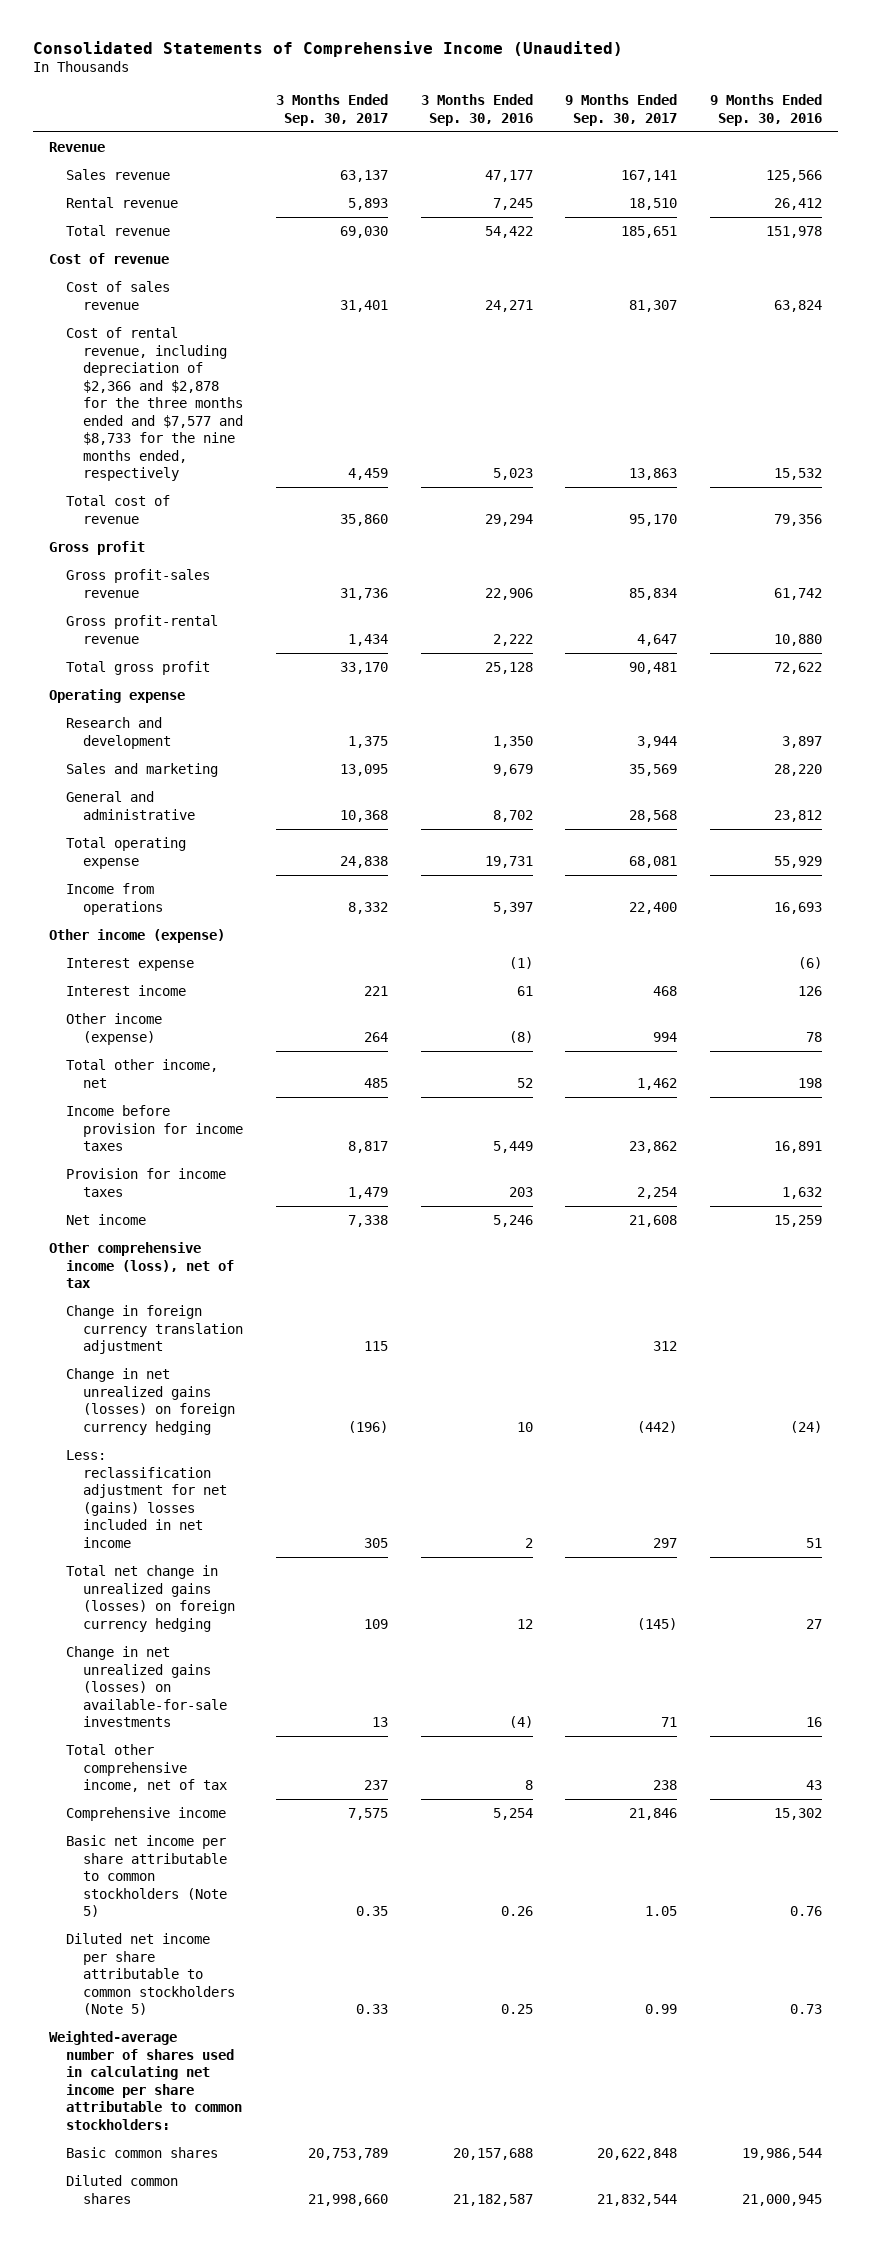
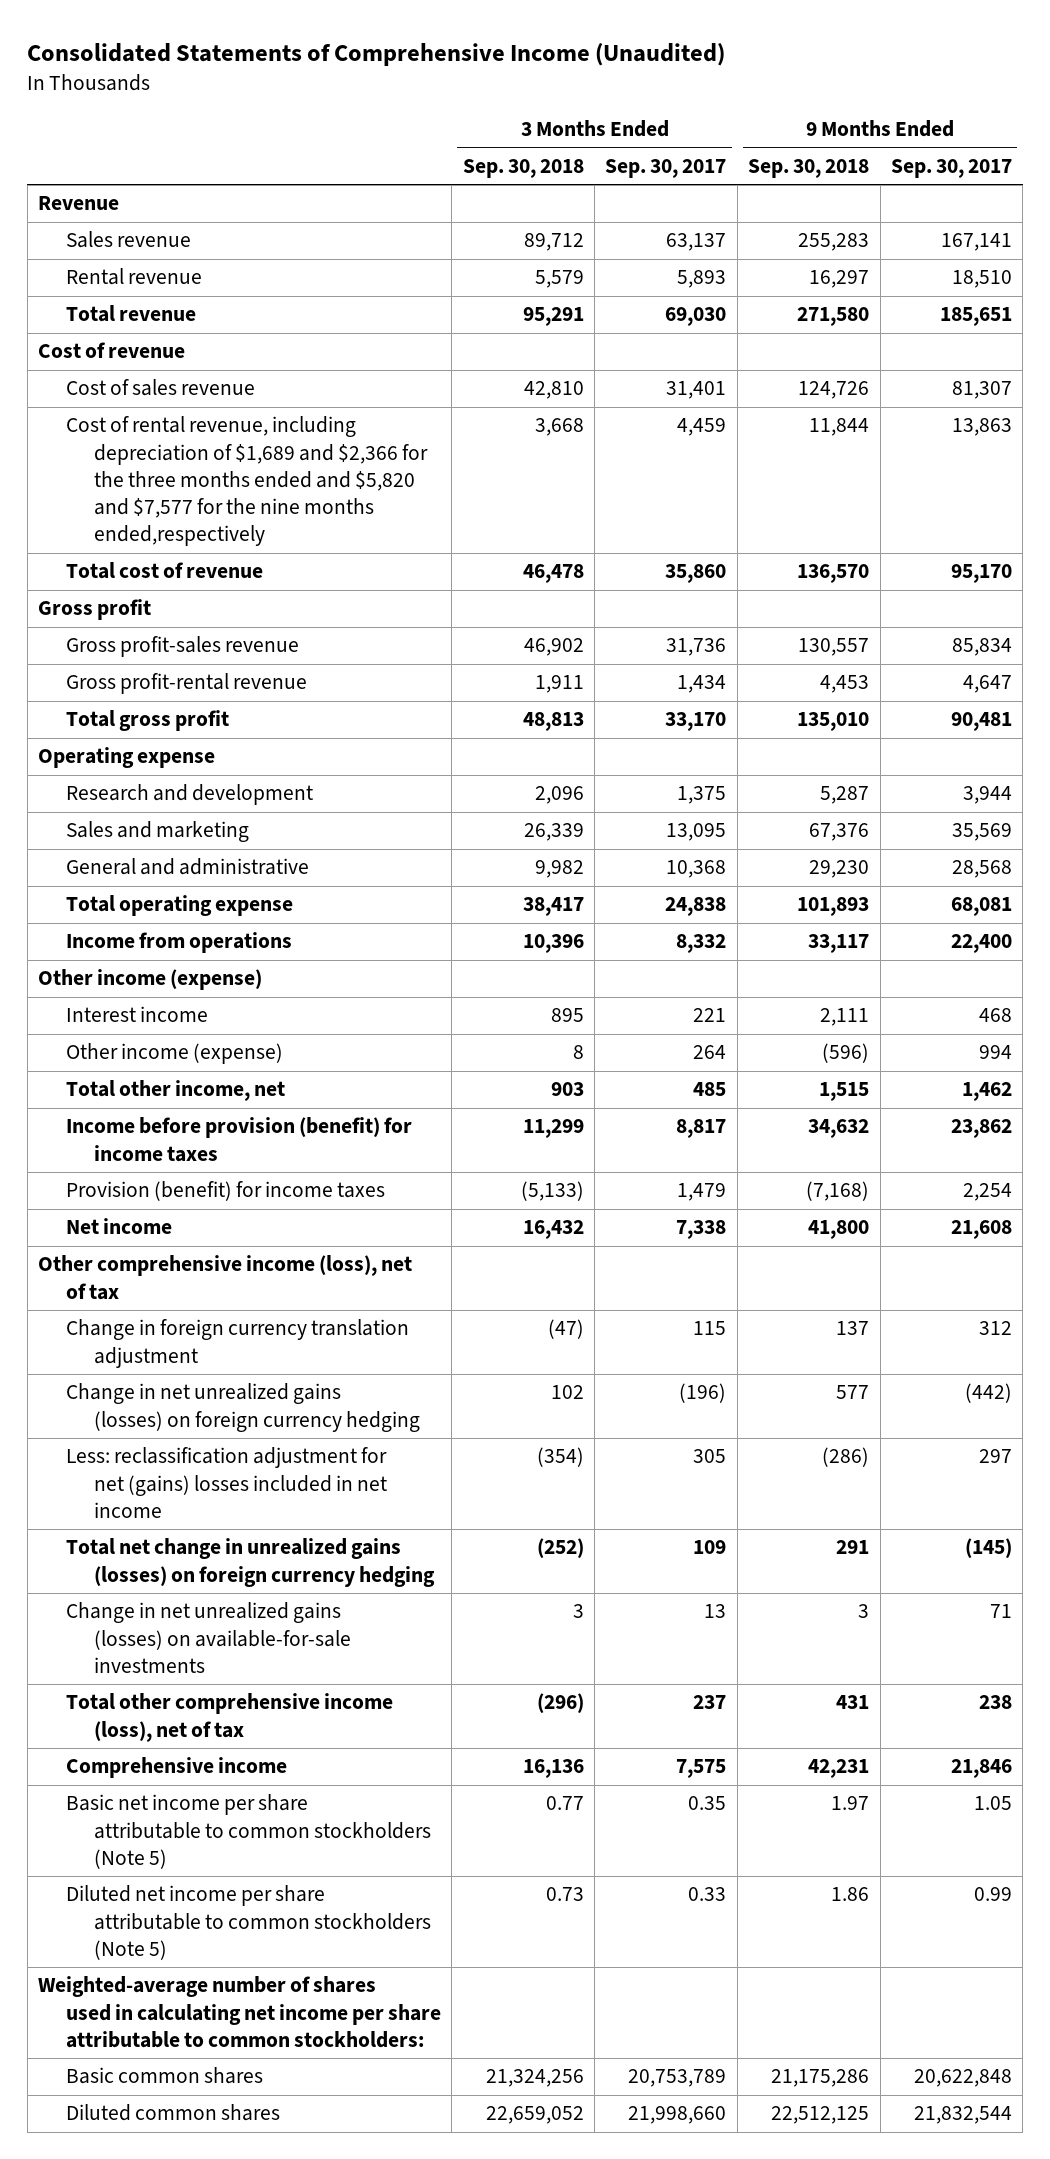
- | 3 Months Ended Sep. 30, 2017 | 3 Months Ended Sep. 30, 2016 | 9 Months Ended Sep. 30, 2017 | 9 Months Ended Sep. 30, 2016
+ | 3 Months Ended Sep. 30, 2018 | 3 Months Ended Sep. 30, 2017 | 9 Months Ended Sep. 30, 2018 | 9 Months Ended Sep. 30, 2017
- Cost of rental revenue, including depreciation of $2,366 and $2,878 for the three months ended and $7,577 and $8,733 for the nine months ended, respectively | 4,459 | 5,023 | 13,863 | 15,532
+ Cost of rental revenue, including depreciation of $1,689 and $2,366 for the three months ended and $5,820 and $7,577 for the nine months ended,respectively | 3,668 | 4,459 | 11,844 | 13,863
- Interest expense | | (1) | | (6)
- Income before provision for income taxes | 8,817 | 5,449 | 23,862 | 16,891
- Provision for income taxes | 1,479 | 203 | 2,254 | 1,632
+ Income before provision (benefit) for income taxes | 11,299 | 8,817 | 34,632 | 23,862
+ Provision (benefit) for income taxes | (5,133) | 1,479 | (7,168) | 2,254
- Total other comprehensive income, net of tax | 237 | 8 | 238 | 43
+ Total other comprehensive income (loss), net of tax | (296) | 237 | 431 | 238

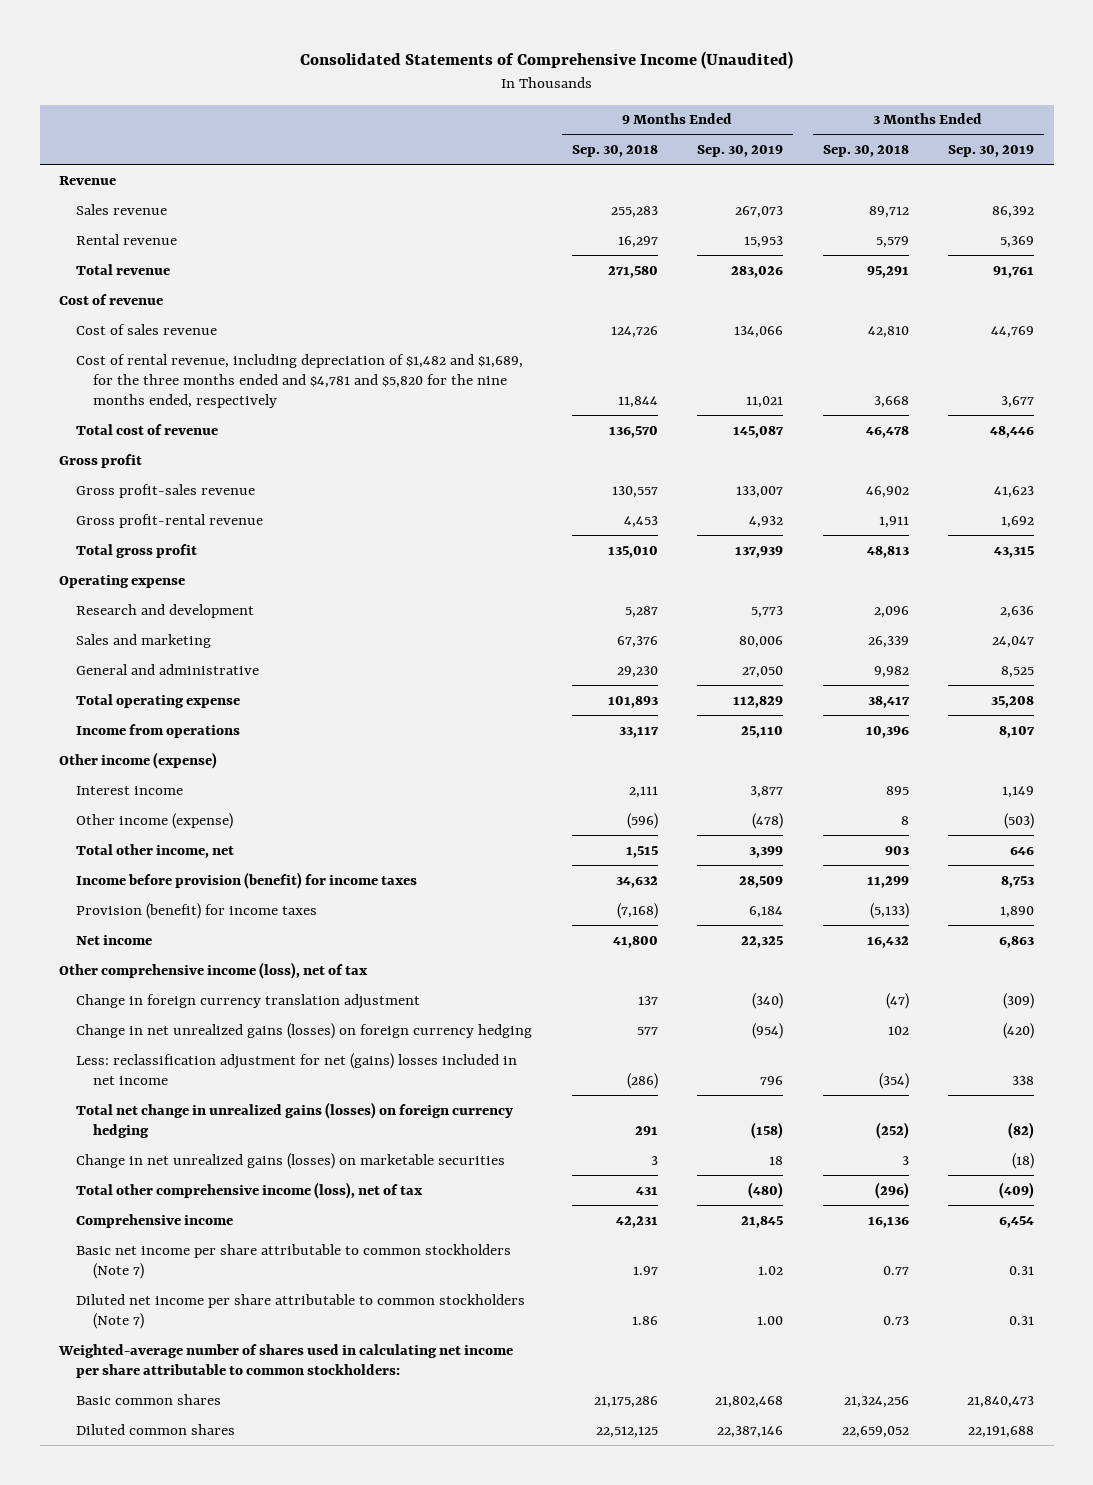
- | 3 Months Ended Sep. 30, 2018 | 3 Months Ended Sep. 30, 2017 | 9 Months Ended Sep. 30, 2018 | 9 Months Ended Sep. 30, 2017
+ | 9 Months Ended Sep. 30, 2018 | 9 Months Ended Sep. 30, 2019 | 3 Months Ended Sep. 30, 2018 | 3 Months Ended Sep. 30, 2019
- Cost of rental revenue, including depreciation of $1,689 and $2,366 for the three months ended and $5,820 and $7,577 for the nine months ended,respectively | 3,668 | 4,459 | 11,844 | 13,863
+ Cost of rental revenue, including depreciation of $1,482 and $1,689, for the three months ended and $4,781 and $5,820 for the nine months ended, respectively | 11,844 | 11,021 | 3,668 | 3,677
- Change in net unrealized gains (losses) on available-for-sale investments | 3 | 13 | 3 | 71
+ Change in net unrealized gains (losses) on marketable securities | 3 | 18 | 3 | (18)
- Basic net income per share attributable to common stockholders (Note 5) | 0.77 | 0.35 | 1.97 | 1.05
- Diluted net income per share attributable to common stockholders (Note 5) | 0.73 | 0.33 | 1.86 | 0.99
+ Basic net income per share attributable to common stockholders (Note 7) | 1.97 | 1.02 | 0.77 | 0.31
+ Diluted net income per share attributable to common stockholders (Note 7) | 1.86 | 1.00 | 0.73 | 0.31

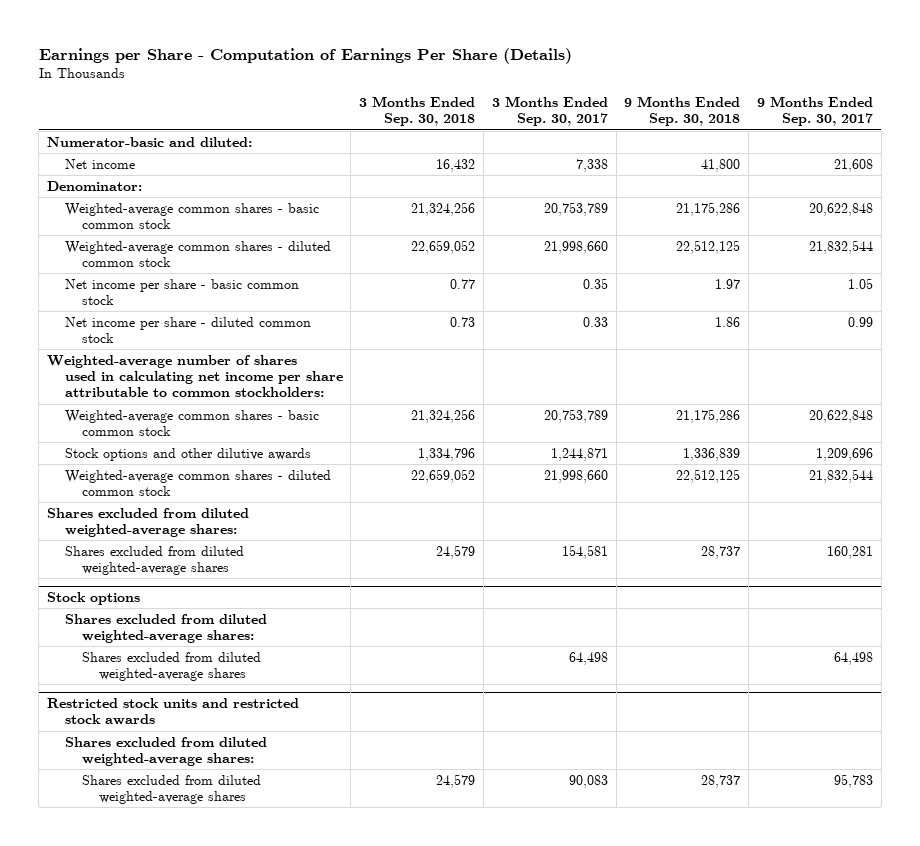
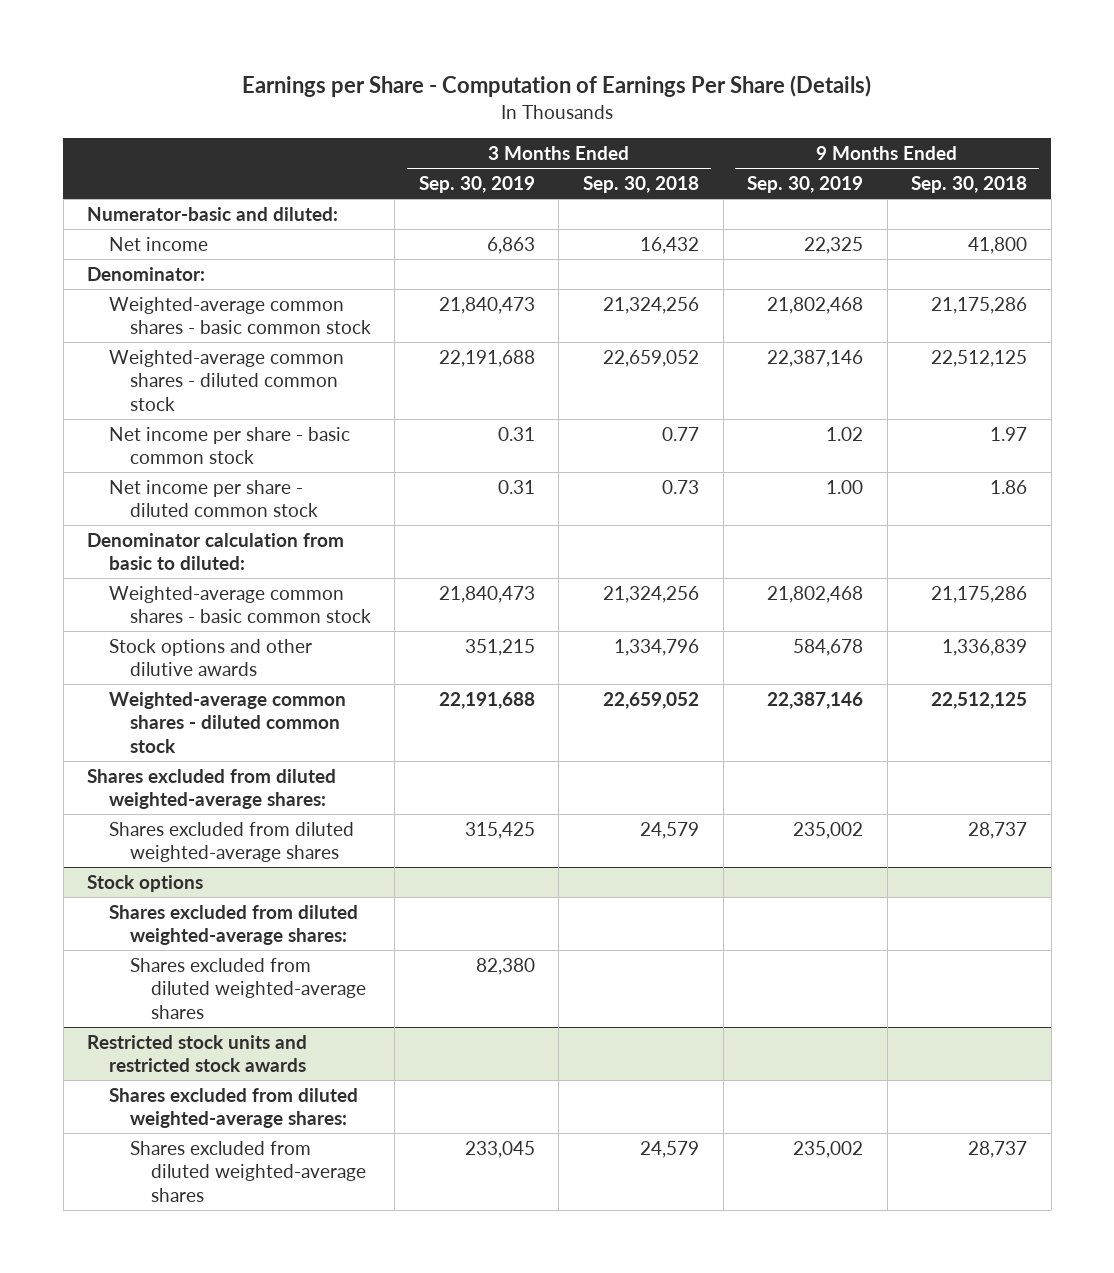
- | 3 Months Ended Sep. 30, 2018 | 3 Months Ended Sep. 30, 2017 | 9 Months Ended Sep. 30, 2018 | 9 Months Ended Sep. 30, 2017
+ | 3 Months Ended Sep. 30, 2019 | 3 Months Ended Sep. 30, 2018 | 9 Months Ended Sep. 30, 2019 | 9 Months Ended Sep. 30, 2018
- Weighted-average number of shares used in calculating net income per share attributable to common stockholders:
+ Denominator calculation from basic to diluted:

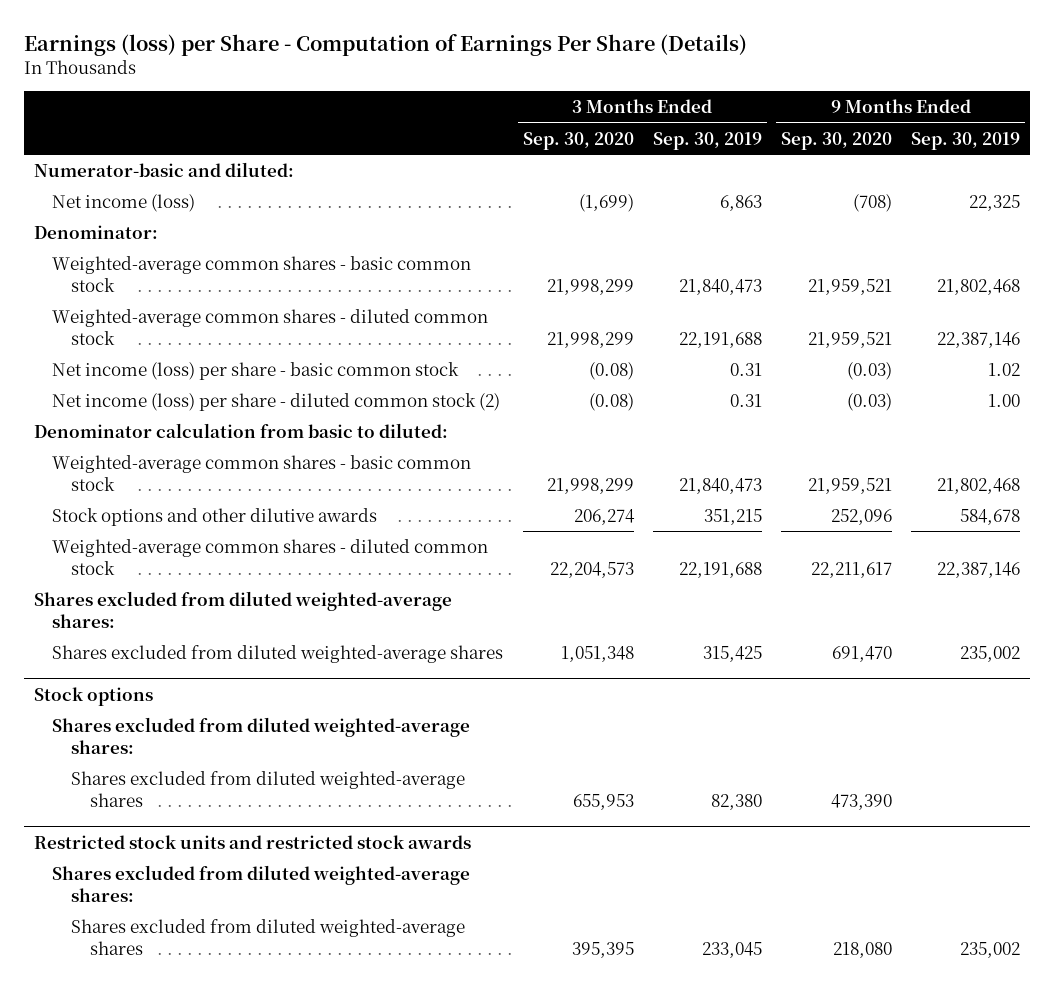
- Earnings per Share - Computation of Earnings Per Share (Details)
+ Earnings (loss) per Share - Computation of Earnings Per Share (Details)
- | 3 Months Ended Sep. 30, 2019 | 3 Months Ended Sep. 30, 2018 | 9 Months Ended Sep. 30, 2019 | 9 Months Ended Sep. 30, 2018
+ | 3 Months Ended Sep. 30, 2020 | 3 Months Ended Sep. 30, 2019 | 9 Months Ended Sep. 30, 2020 | 9 Months Ended Sep. 30, 2019
- Net income | 6,863 | 16,432 | 22,325 | 41,800
+ Net income (loss) | (1,699) | 6,863 | (708) | 22,325
- Net income per share - basic common stock | 0.31 | 0.77 | 1.02 | 1.97
- Net income per share - diluted common stock | 0.31 | 0.73 | 1.00 | 1.86
+ Net income (loss) per share - basic common stock | (0.08) | 0.31 | (0.03) | 1.02
+ Net income (loss) per share - diluted common stock (2) | (0.08) | 0.31 | (0.03) | 1.00

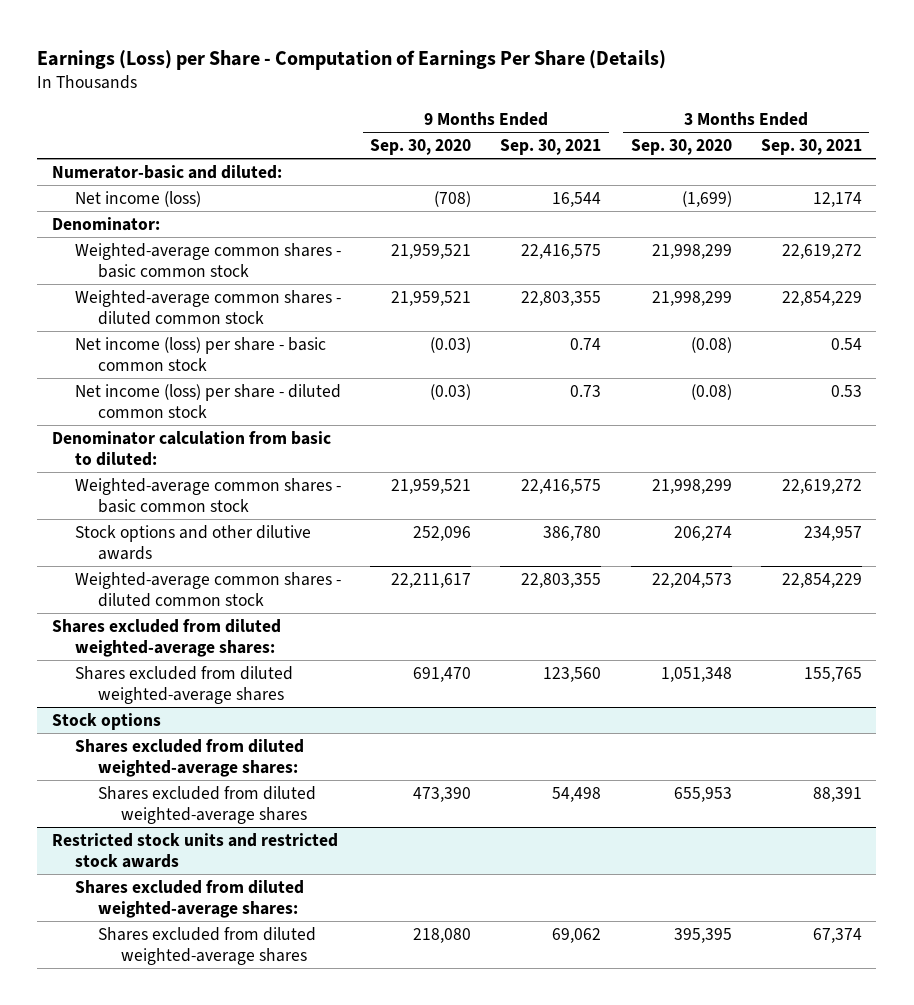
- Earnings (loss) per Share - Computation of Earnings Per Share (Details)
+ Earnings (Loss) per Share - Computation of Earnings Per Share (Details)
- | 3 Months Ended Sep. 30, 2020 | 3 Months Ended Sep. 30, 2019 | 9 Months Ended Sep. 30, 2020 | 9 Months Ended Sep. 30, 2019
+ | 9 Months Ended Sep. 30, 2020 | 9 Months Ended Sep. 30, 2021 | 3 Months Ended Sep. 30, 2020 | 3 Months Ended Sep. 30, 2021
- Net income (loss) per share - diluted common stock (2) | (0.08) | 0.31 | (0.03) | 1.00
+ Net income (loss) per share - diluted common stock | (0.03) | 0.73 | (0.08) | 0.53

